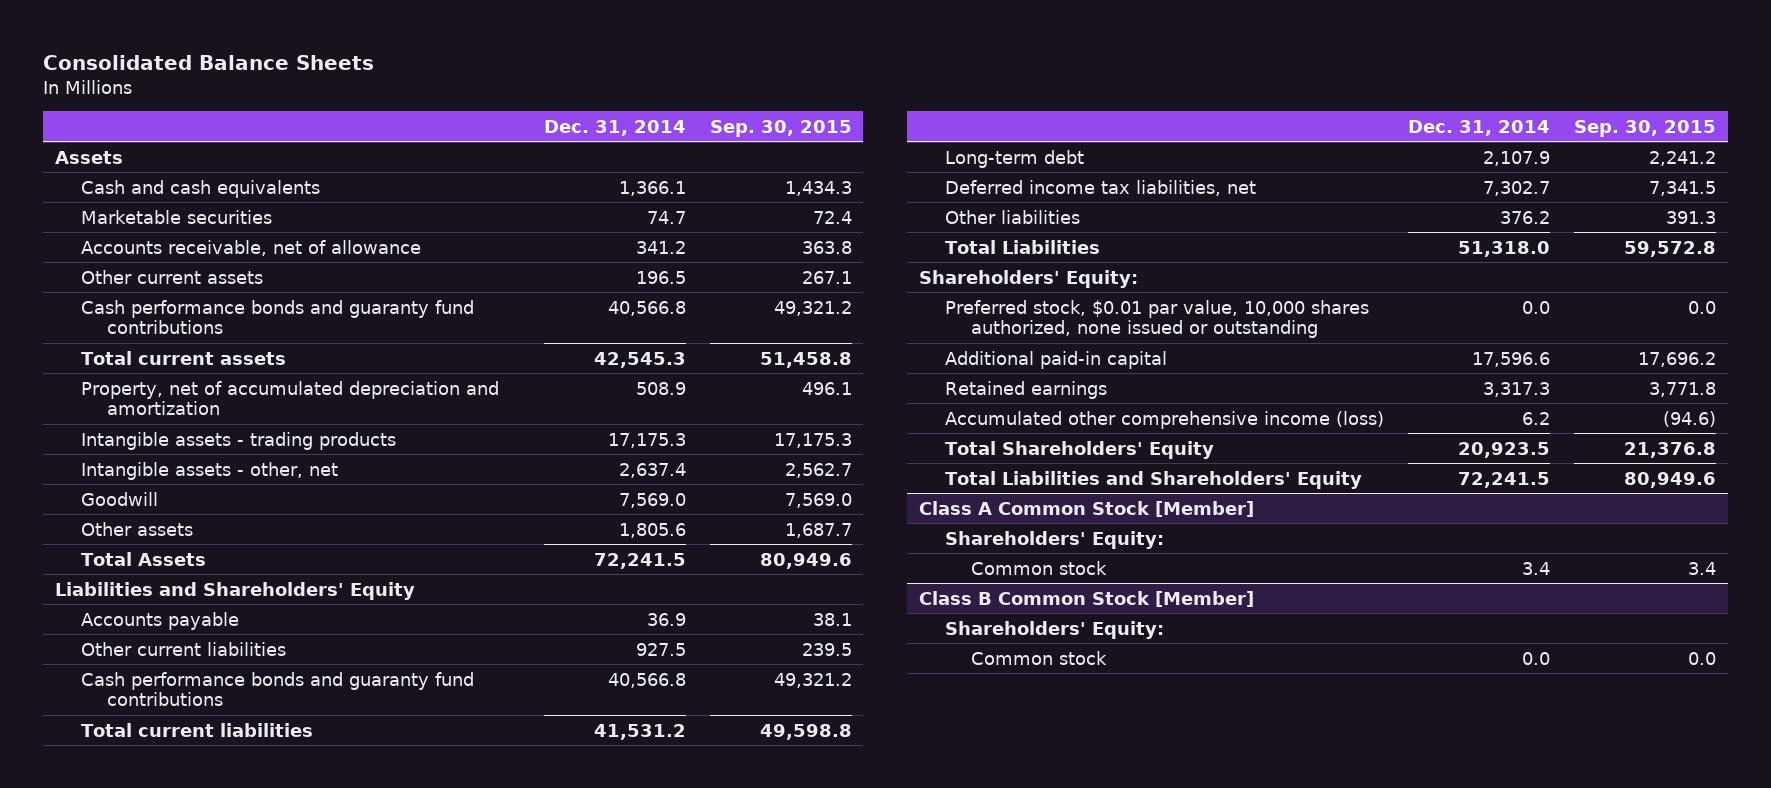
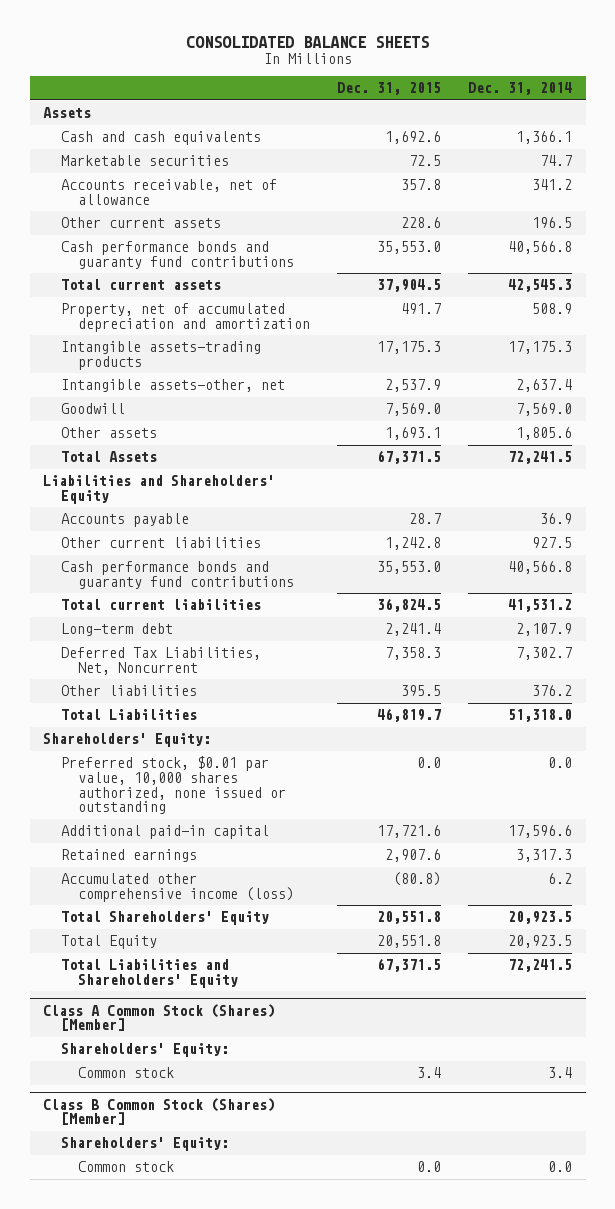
- Consolidated Balance Sheets
+ CONSOLIDATED BALANCE SHEETS
- | Dec. 31, 2014 | Sep. 30, 2015
+ | Dec. 31, 2015 | Dec. 31, 2014
- Intangible assets - trading products | 17,175.3 | 17,175.3
- Intangible assets - other, net | 2,637.4 | 2,562.7
+ Intangible assets-trading products | 17,175.3 | 17,175.3
+ Intangible assets-other, net | 2,537.9 | 2,637.4
- Deferred income tax liabilities, net | 7,302.7 | 7,341.5
+ Deferred Tax Liabilities, Net, Noncurrent | 7,358.3 | 7,302.7
+ Total Equity | 20,551.8 | 20,923.5
- Class A Common Stock [Member]
+ Class A Common Stock (Shares) [Member]
- Class B Common Stock [Member]
+ Class B Common Stock (Shares) [Member]

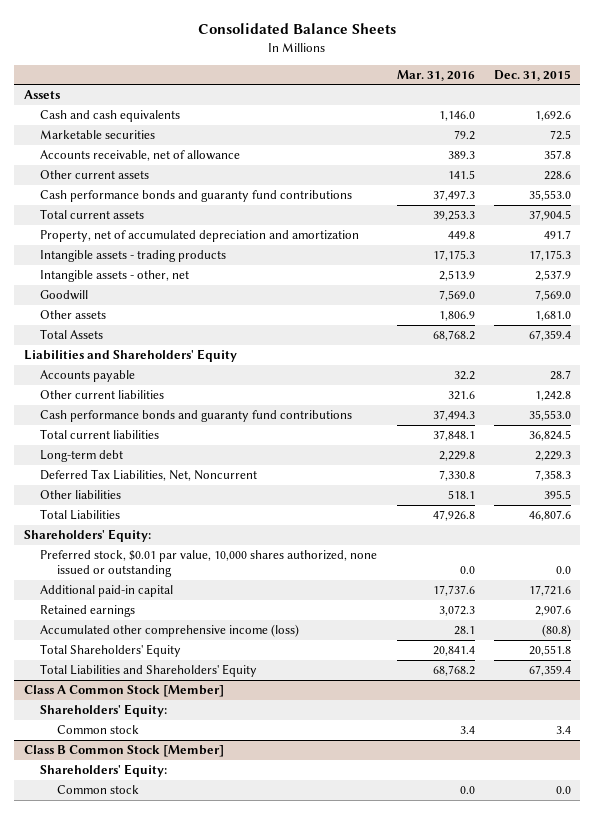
- CONSOLIDATED BALANCE SHEETS
+ Consolidated Balance Sheets
- | Dec. 31, 2015 | Dec. 31, 2014
+ | Mar. 31, 2016 | Dec. 31, 2015
- Intangible assets-trading products | 17,175.3 | 17,175.3
- Intangible assets-other, net | 2,537.9 | 2,637.4
+ Intangible assets - trading products | 17,175.3 | 17,175.3
+ Intangible assets - other, net | 2,513.9 | 2,537.9
- Other assets | 1,693.1 | 1,805.6
- Total Assets | 67,371.5 | 72,241.5
+ Other assets | 1,806.9 | 1,681.0
+ Total Assets | 68,768.2 | 67,359.4
- Long-term debt | 2,241.4 | 2,107.9
+ Long-term debt | 2,229.8 | 2,229.3
- Total Liabilities | 46,819.7 | 51,318.0
+ Total Liabilities | 47,926.8 | 46,807.6
- Total Equity | 20,551.8 | 20,923.5
- Total Liabilities and Shareholders' Equity | 67,371.5 | 72,241.5
- Class A Common Stock (Shares) [Member]
+ Total Liabilities and Shareholders' Equity | 68,768.2 | 67,359.4
+ Class A Common Stock [Member]
- Class B Common Stock (Shares) [Member]
+ Class B Common Stock [Member]

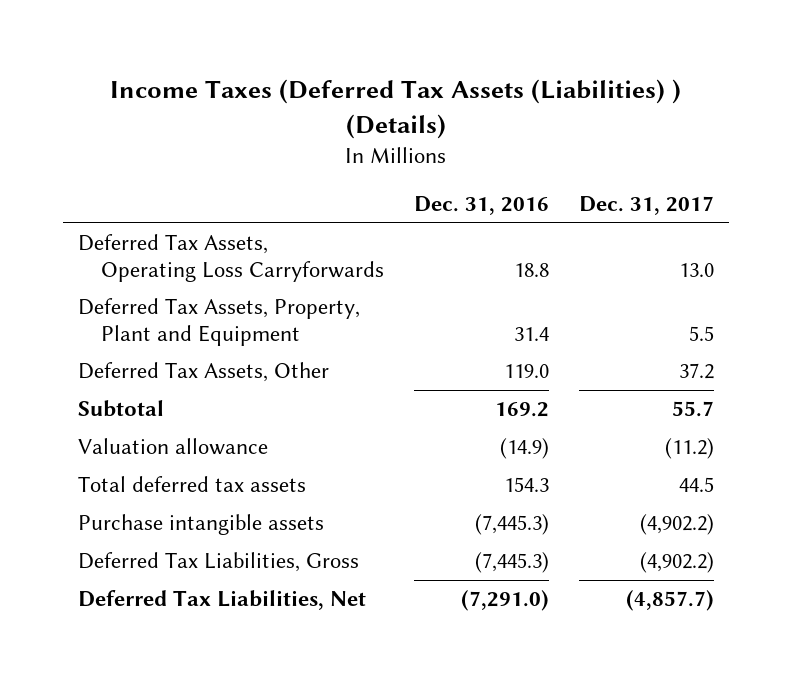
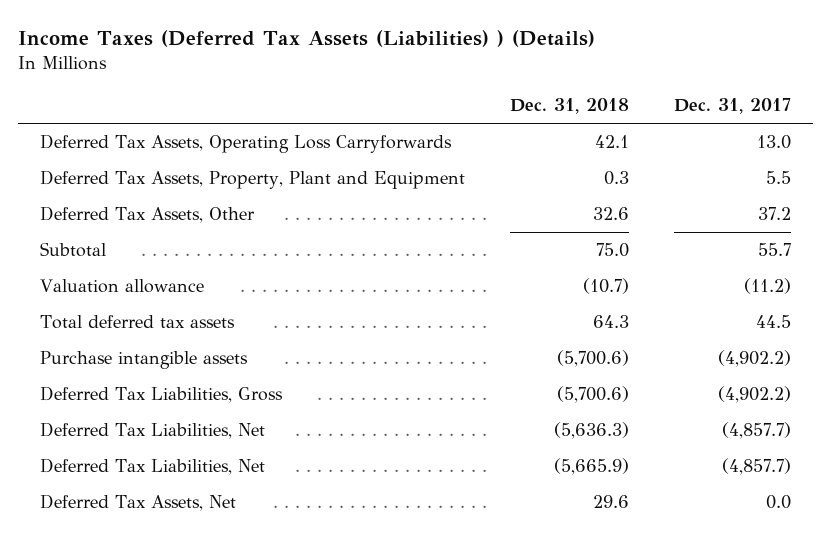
- | Dec. 31, 2016 | Dec. 31, 2017
+ | Dec. 31, 2018 | Dec. 31, 2017
+ Deferred Tax Liabilities, Net | (5,665.9) | (4,857.7)
+ Deferred Tax Assets, Net | 29.6 | 0.0

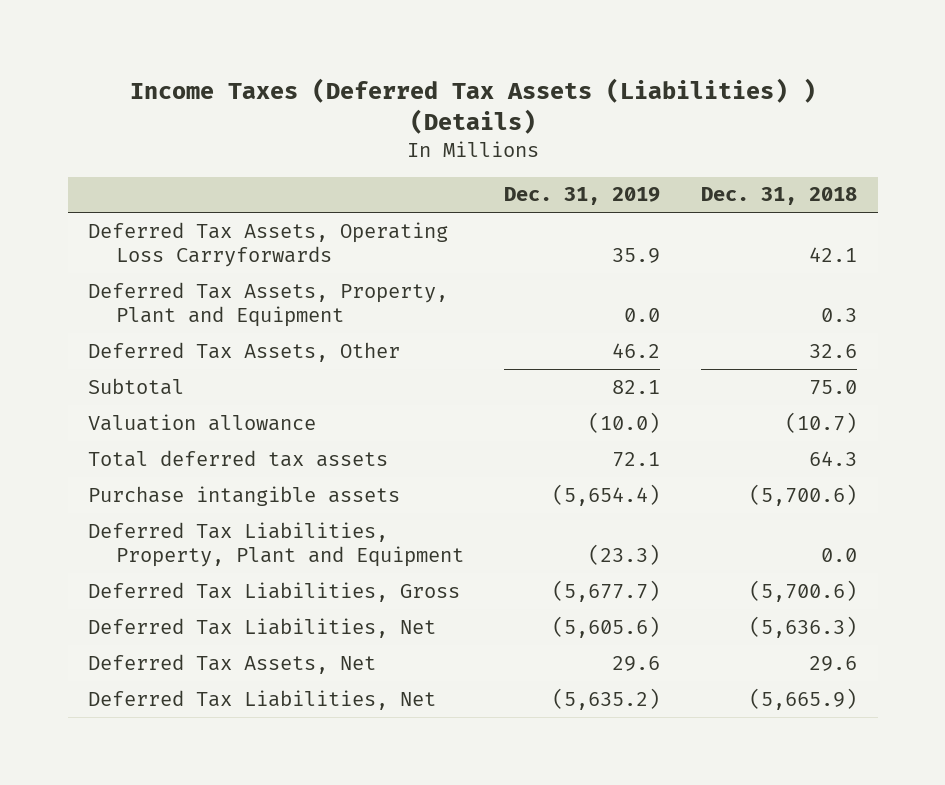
- | Dec. 31, 2018 | Dec. 31, 2017
+ | Dec. 31, 2019 | Dec. 31, 2018
+ Deferred Tax Liabilities, Property, Plant and Equipment | (23.3) | 0.0
moved down: Deferred Tax Liabilities, Net | (5,635.2) | (5,665.9)

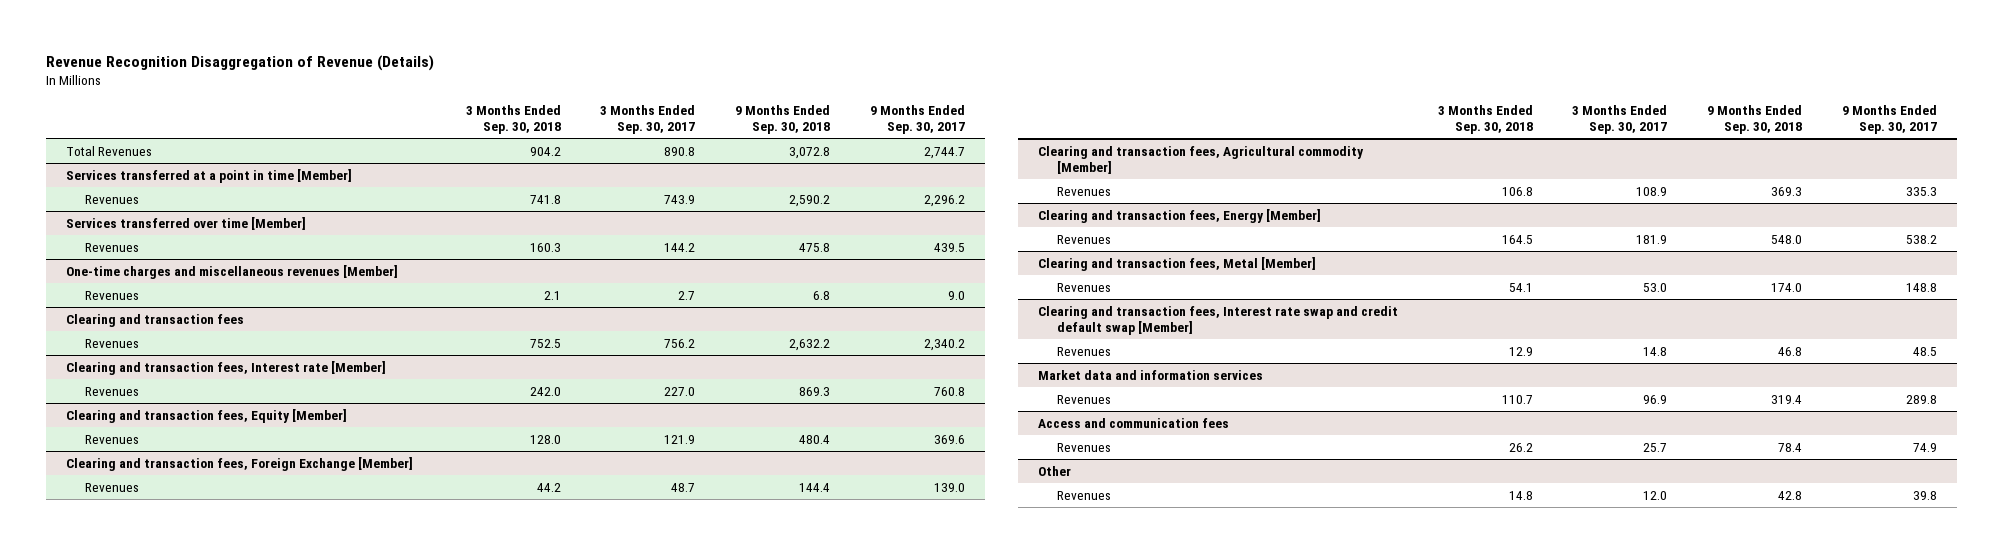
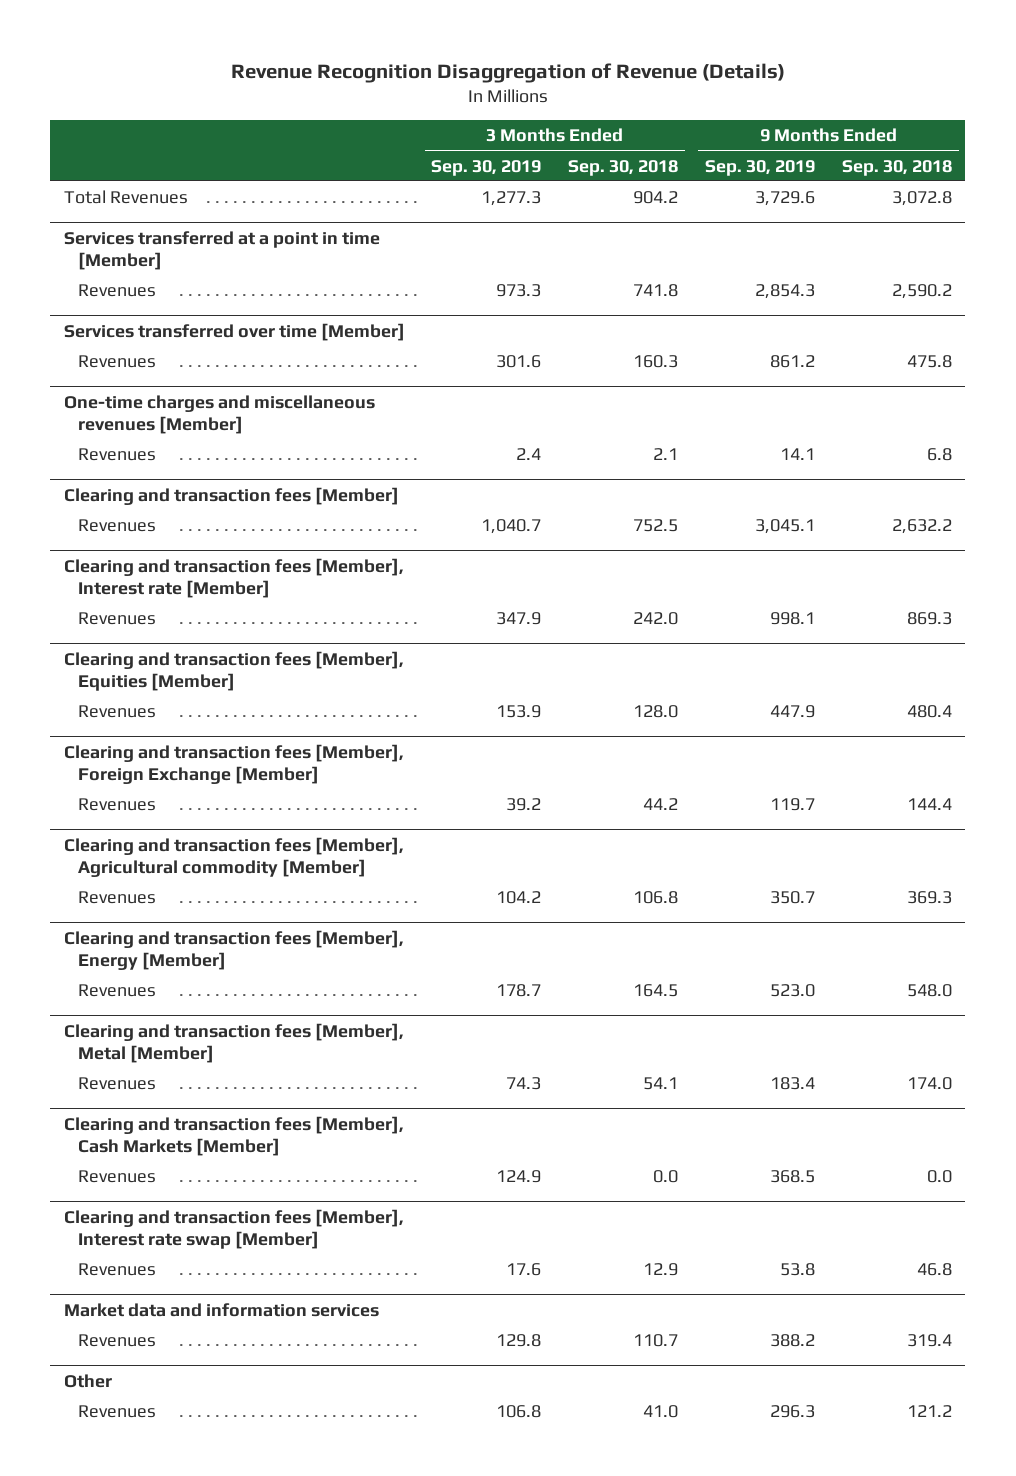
- | 3 Months Ended Sep. 30, 2018 | 3 Months Ended Sep. 30, 2017 | 9 Months Ended Sep. 30, 2018 | 9 Months Ended Sep. 30, 2017
+ | 3 Months Ended Sep. 30, 2019 | 3 Months Ended Sep. 30, 2018 | 9 Months Ended Sep. 30, 2019 | 9 Months Ended Sep. 30, 2018
- Clearing and transaction fees
+ Clearing and transaction fees [Member]
- Clearing and transaction fees, Interest rate [Member]
+ Clearing and transaction fees [Member], Interest rate [Member]
- Clearing and transaction fees, Equity [Member]
+ Clearing and transaction fees [Member], Equities [Member]
- Clearing and transaction fees, Foreign Exchange [Member]
+ Clearing and transaction fees [Member], Foreign Exchange [Member]
- Clearing and transaction fees, Agricultural commodity [Member]
+ Clearing and transaction fees [Member], Agricultural commodity [Member]
- Clearing and transaction fees, Energy [Member]
+ Clearing and transaction fees [Member], Energy [Member]
- Clearing and transaction fees, Metal [Member]
+ Clearing and transaction fees [Member], Metal [Member]
- Clearing and transaction fees, Interest rate swap and credit default swap [Member]
+ Clearing and transaction fees [Member], Cash Markets [Member]
+ Revenues | 124.9 | 0.0 | 368.5 | 0.0
+ Clearing and transaction fees [Member], Interest rate swap [Member]
- Access and communication fees
- Revenues | 26.2 | 25.7 | 78.4 | 74.9
@ Other
- Revenues | 14.8 | 12.0 | 42.8 | 39.8
+ Revenues | 106.8 | 41.0 | 296.3 | 121.2

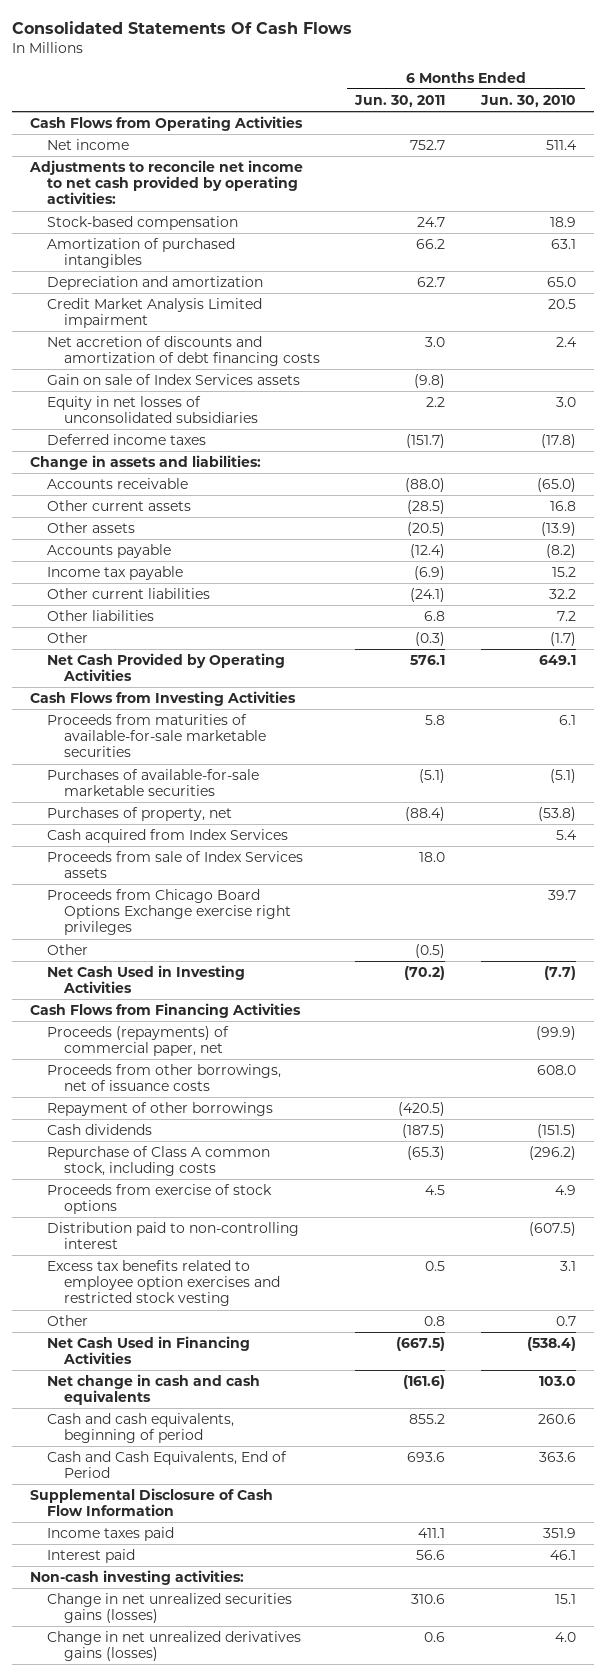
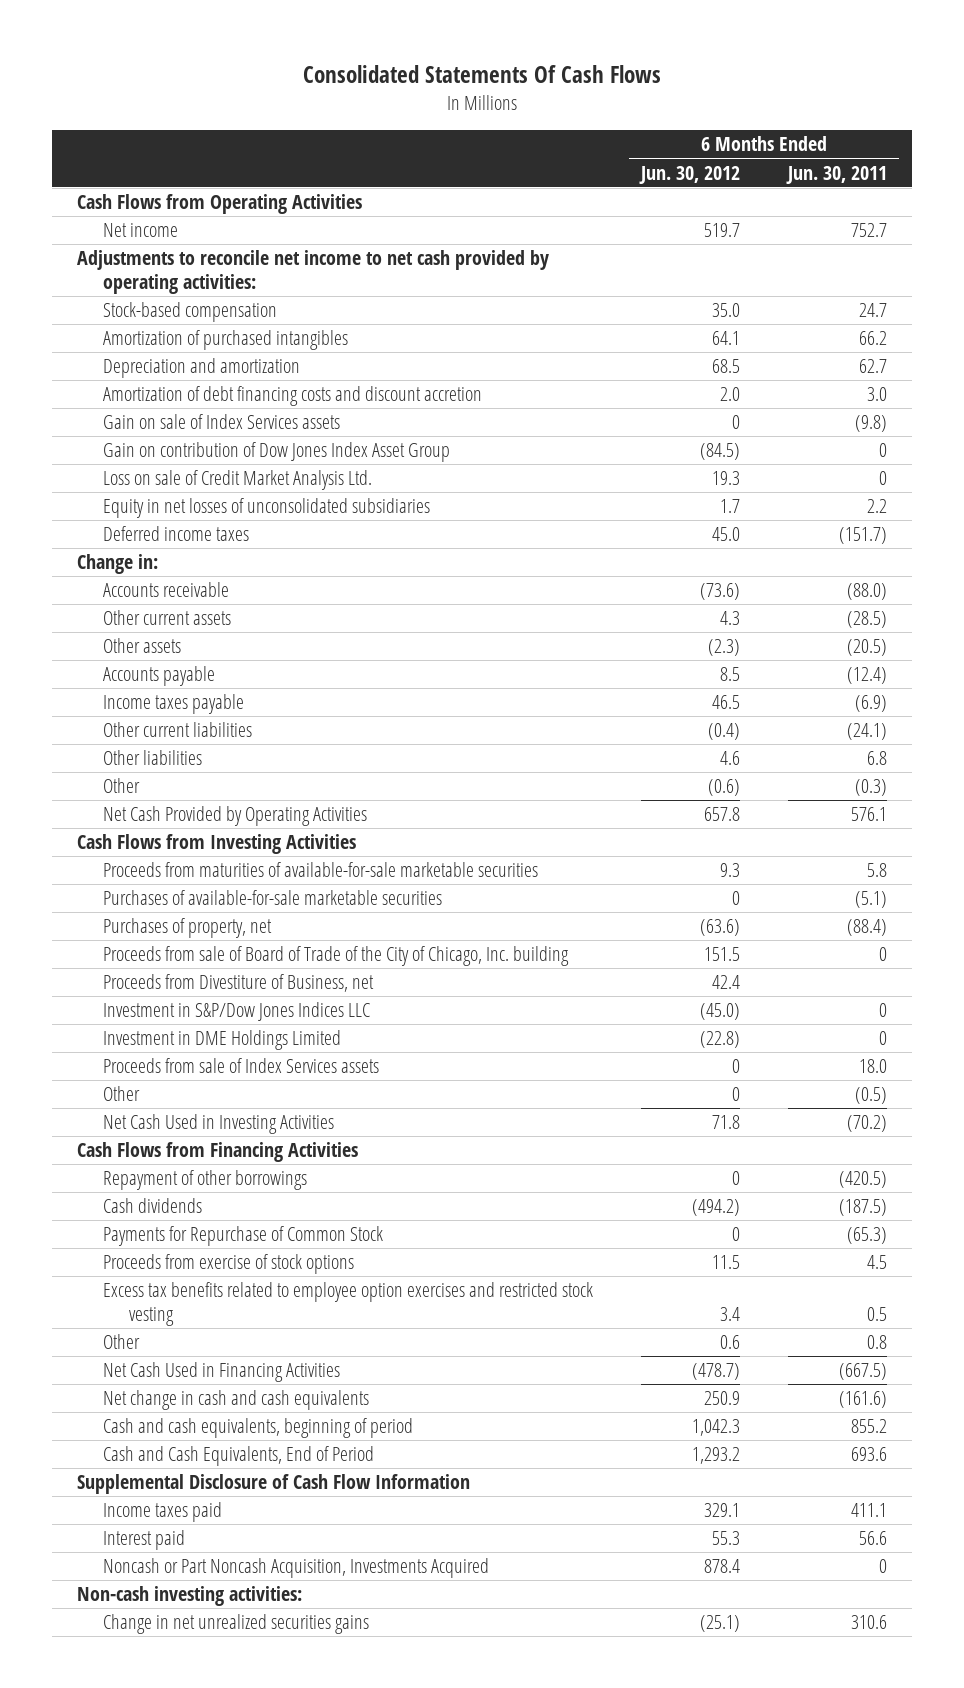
- | 6 Months Ended Jun. 30, 2011 | 6 Months Ended Jun. 30, 2010
+ | 6 Months Ended Jun. 30, 2012 | 6 Months Ended Jun. 30, 2011
- Credit Market Analysis Limited impairment | | 20.5
- Net accretion of discounts and amortization of debt financing costs | 3.0 | 2.4
+ Amortization of debt financing costs and discount accretion | 2.0 | 3.0
+ Gain on contribution of Dow Jones Index Asset Group | (84.5) | 0
+ Loss on sale of Credit Market Analysis Ltd. | 19.3 | 0
- Change in assets and liabilities:
+ Change in:
- Income tax payable | (6.9) | 15.2
+ Income taxes payable | 46.5 | (6.9)
- Cash acquired from Index Services | | 5.4
+ Proceeds from sale of Board of Trade of the City of Chicago, Inc. building | 151.5 | 0
+ Proceeds from Divestiture of Business, net | 42.4 |
+ Investment in S&P/Dow Jones Indices LLC | (45.0) | 0
+ Investment in DME Holdings Limited | (22.8) | 0
- Proceeds from Chicago Board Options Exchange exercise right privileges | | 39.7
- Proceeds (repayments) of commercial paper, net | | (99.9)
- Proceeds from other borrowings, net of issuance costs | | 608.0
- Repurchase of Class A common stock, including costs | (65.3) | (296.2)
+ Payments for Repurchase of Common Stock | 0 | (65.3)
- Distribution paid to non-controlling interest | | (607.5)
+ Noncash or Part Noncash Acquisition, Investments Acquired | 878.4 | 0
- Change in net unrealized securities gains (losses) | 310.6 | 15.1
- Change in net unrealized derivatives gains (losses) | 0.6 | 4.0
+ Change in net unrealized securities gains | (25.1) | 310.6

